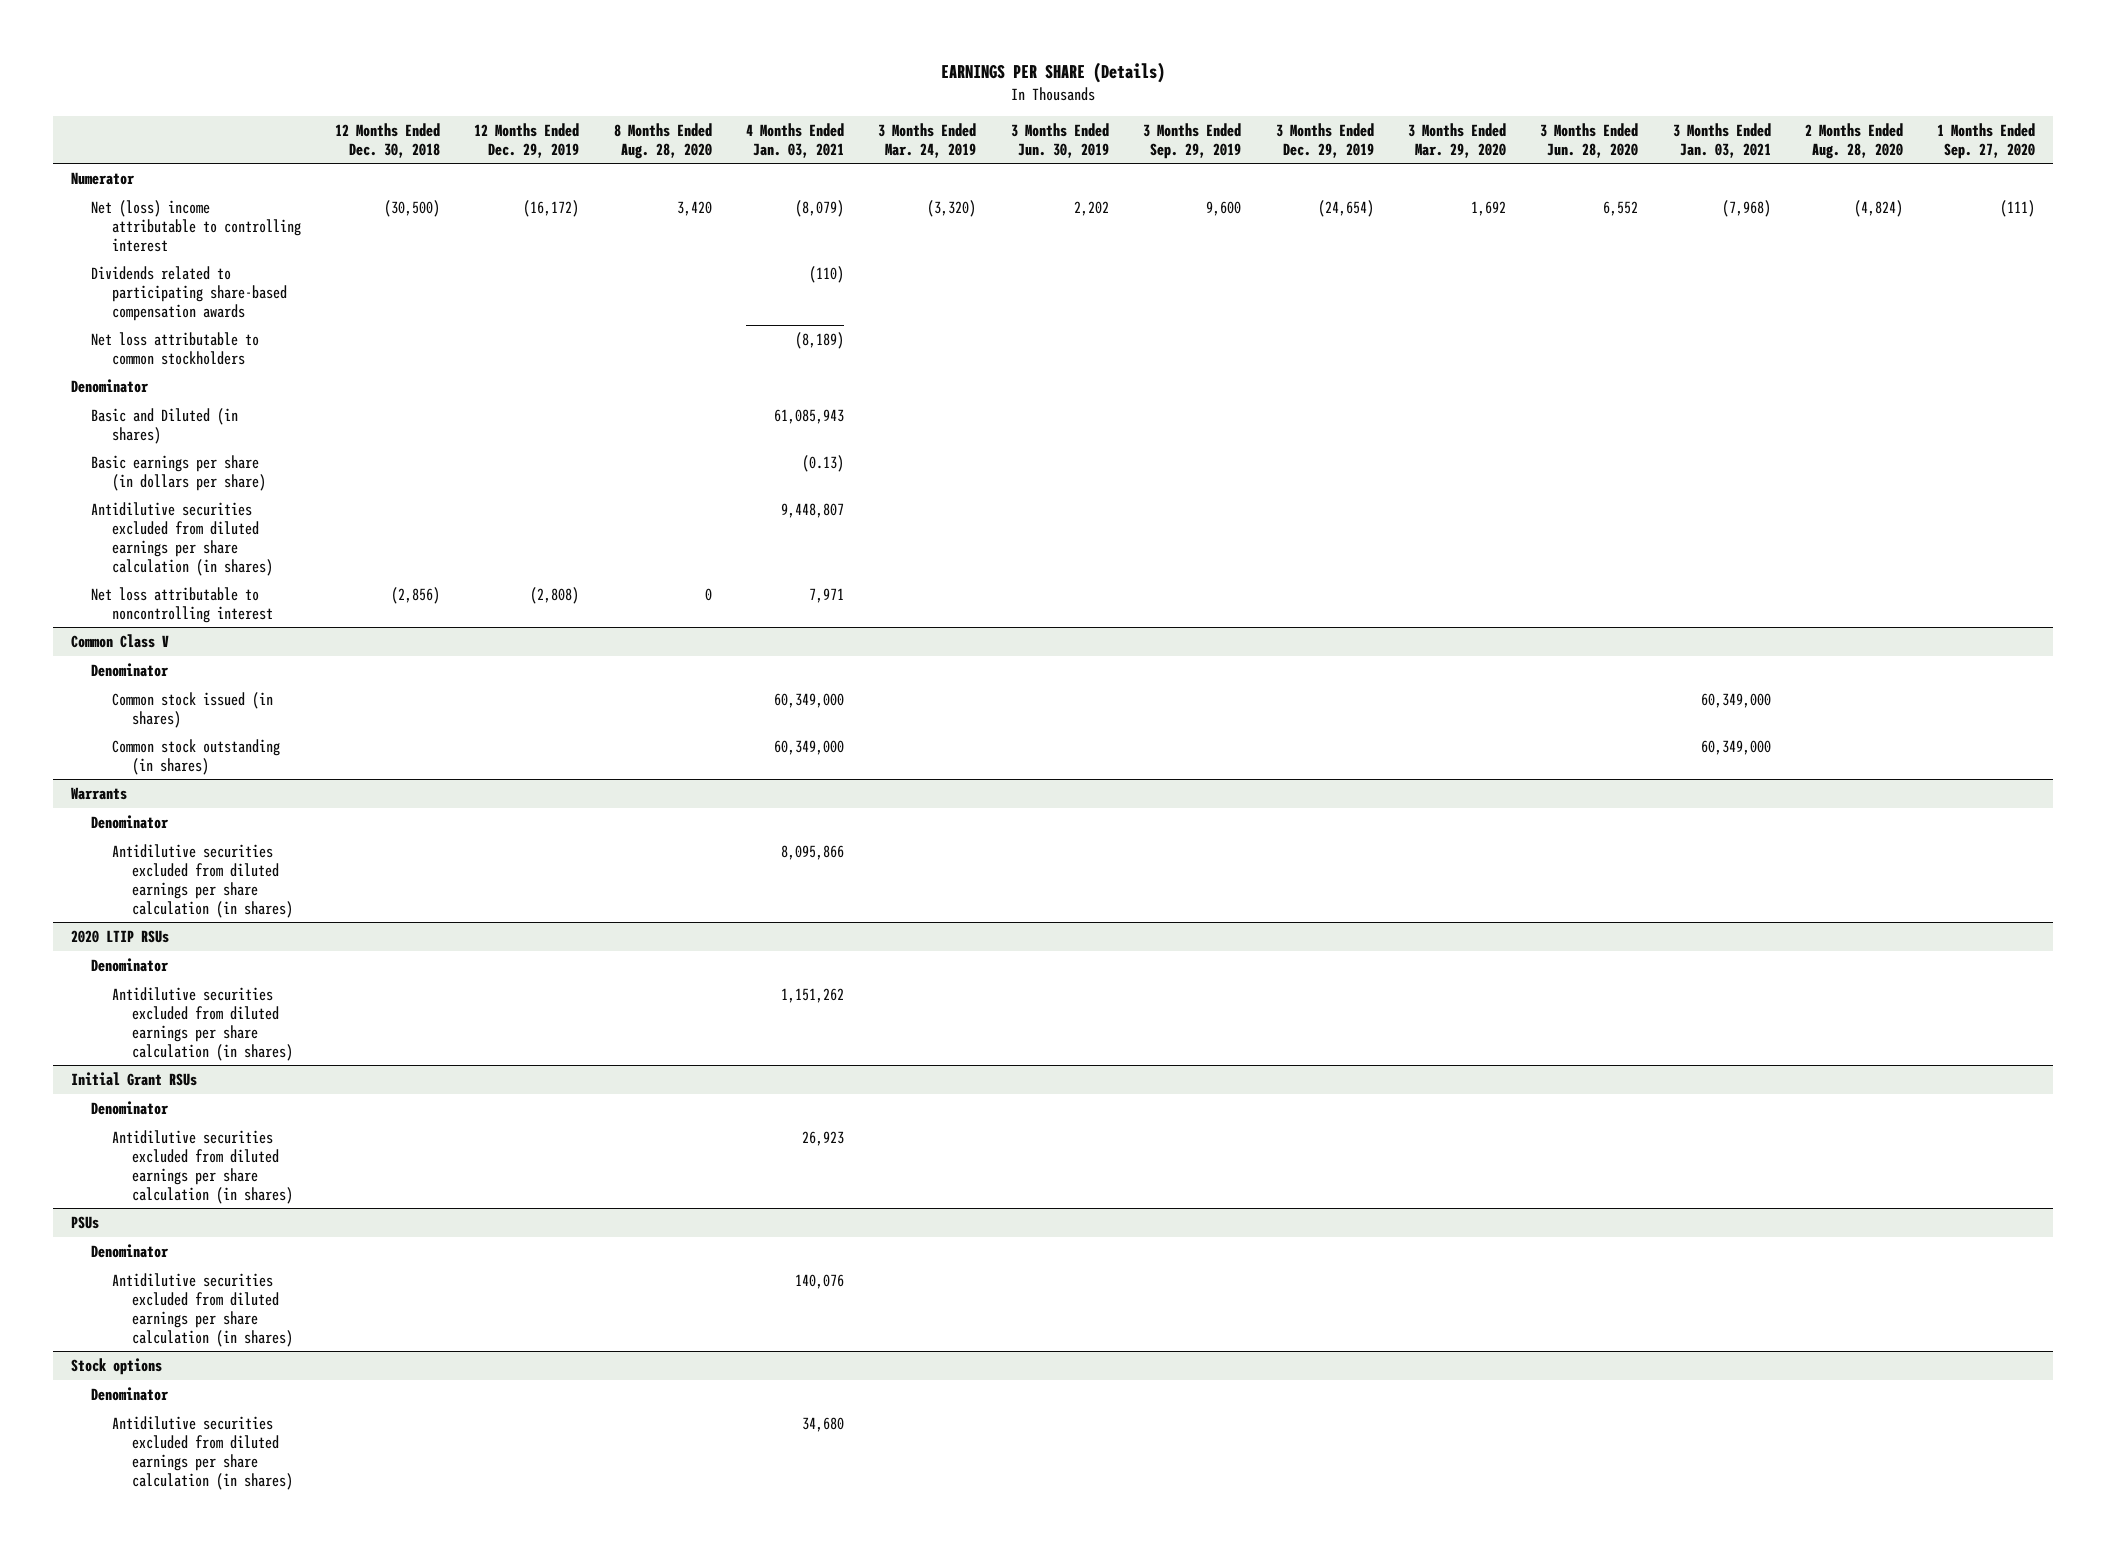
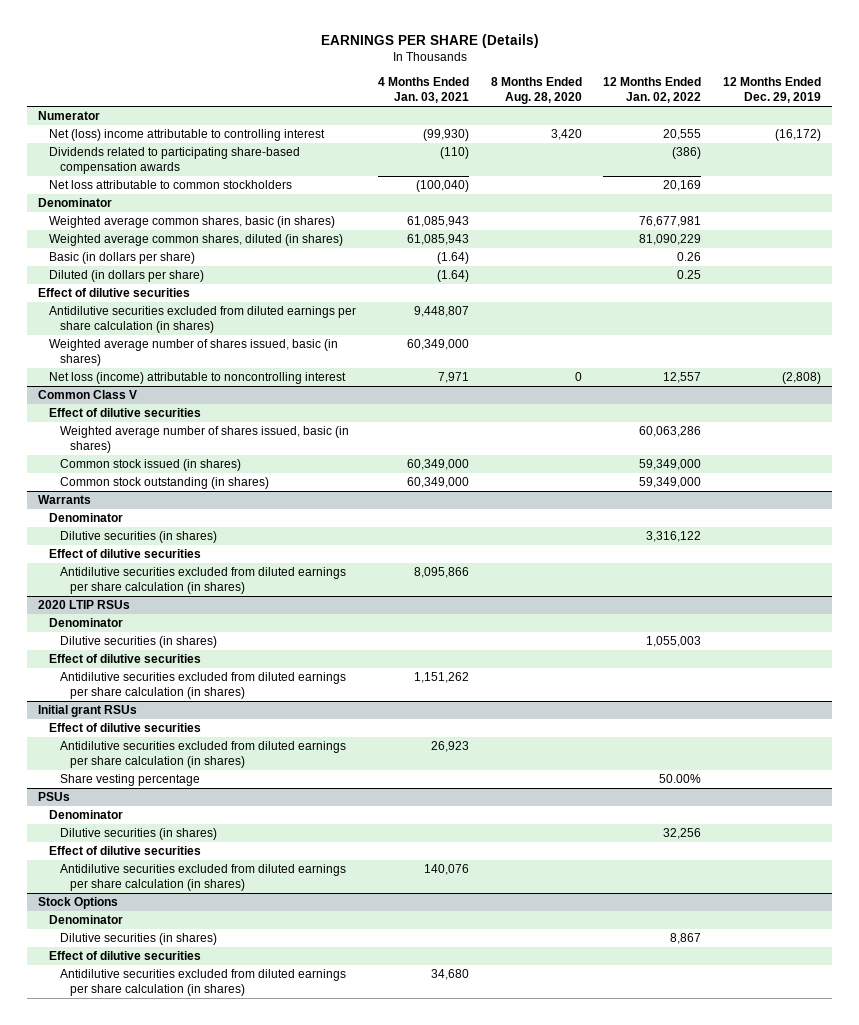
- | 12 Months Ended Dec. 30, 2018 | 12 Months Ended Dec. 29, 2019 | 8 Months Ended Aug. 28, 2020 | 4 Months Ended Jan. 03, 2021 | 3 Months Ended Mar. 24, 2019 | 3 Months Ended Jun. 30, 2019 | 3 Months Ended Sep. 29, 2019 | 3 Months Ended Dec. 29, 2019 | 3 Months Ended Mar. 29, 2020 | 3 Months Ended Jun. 28, 2020 | 3 Months Ended Jan. 03, 2021 | 2 Months Ended Aug. 28, 2020 | 1 Months Ended Sep. 27, 2020
+ | 4 Months Ended Jan. 03, 2021 | 8 Months Ended Aug. 28, 2020 | 12 Months Ended Jan. 02, 2022 | 12 Months Ended Dec. 29, 2019
- Net (loss) income attributable to controlling interest | (30,500) | (16,172) | 3,420 | (8,079) | (3,320) | 2,202 | 9,600 | (24,654) | 1,692 | 6,552 | (7,968) | (4,824) | (111)
+ Net (loss) income attributable to controlling interest | (99,930) | 3,420 | 20,555 | (16,172)
- Net loss attributable to common stockholders | | | | (8,189) | | | | | | | | |
+ Net loss attributable to common stockholders | (100,040) | | 20,169 |
- Basic and Diluted (in shares) | | | | 61,085,943 | | | | | | | | |
- Basic earnings per share (in dollars per share) | | | | (0.13) | | | | | | | | |
+ Weighted average common shares, basic (in shares) | 61,085,943 | | 76,677,981 |
+ Weighted average common shares, diluted (in shares) | 61,085,943 | | 81,090,229 |
+ Basic (in dollars per share) | (1.64) | | 0.26 |
+ Diluted (in dollars per share) | (1.64) | | 0.25 |
+ Effect of dilutive securities
- Net loss attributable to noncontrolling interest | (2,856) | (2,808) | 0 | 7,971 | | | | | | | | |
+ Weighted average number of shares issued, basic (in shares) | 60,349,000 | | |
+ Net loss (income) attributable to noncontrolling interest | 7,971 | 0 | 12,557 | (2,808)
@ Common Class V
- Denominator
+ Effect of dilutive securities
+ Weighted average number of shares issued, basic (in shares) | | | 60,063,286 |
@ Warrants
+ Dilutive securities (in shares) | | | 3,316,122 |
+ Effect of dilutive securities
@ 2020 LTIP RSUs
+ Dilutive securities (in shares) | | | 1,055,003 |
+ Effect of dilutive securities
- Initial Grant RSUs
- Denominator
+ Initial grant RSUs
+ Effect of dilutive securities
+ Share vesting percentage | | | 50.00% |
@ PSUs
+ Dilutive securities (in shares) | | | 32,256 |
+ Effect of dilutive securities
- Stock options
+ Stock Options
+ Dilutive securities (in shares) | | | 8,867 |
+ Effect of dilutive securities

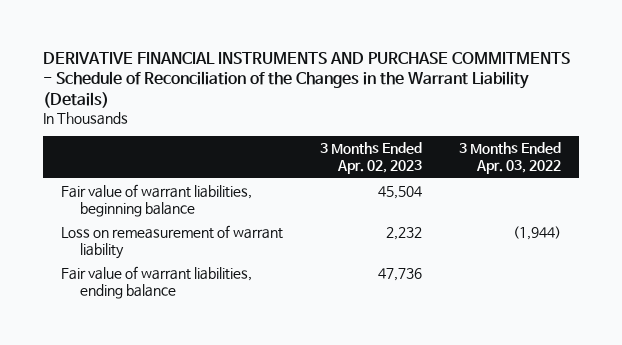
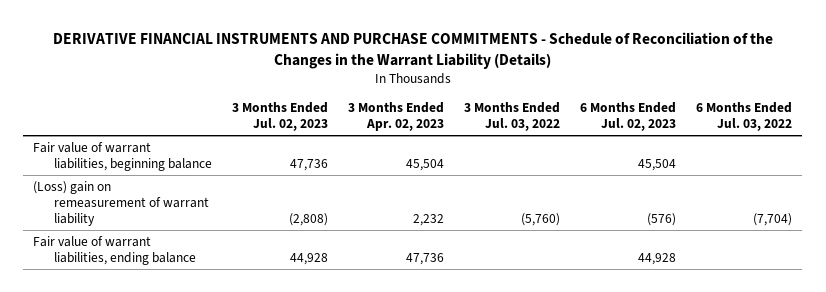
- | 3 Months Ended Apr. 02, 2023 | 3 Months Ended Apr. 03, 2022
+ | 3 Months Ended Jul. 02, 2023 | 3 Months Ended Apr. 02, 2023 | 3 Months Ended Jul. 03, 2022 | 6 Months Ended Jul. 02, 2023 | 6 Months Ended Jul. 03, 2022
- Loss on remeasurement of warrant liability | 2,232 | (1,944)
+ (Loss) gain on remeasurement of warrant liability | (2,808) | 2,232 | (5,760) | (576) | (7,704)

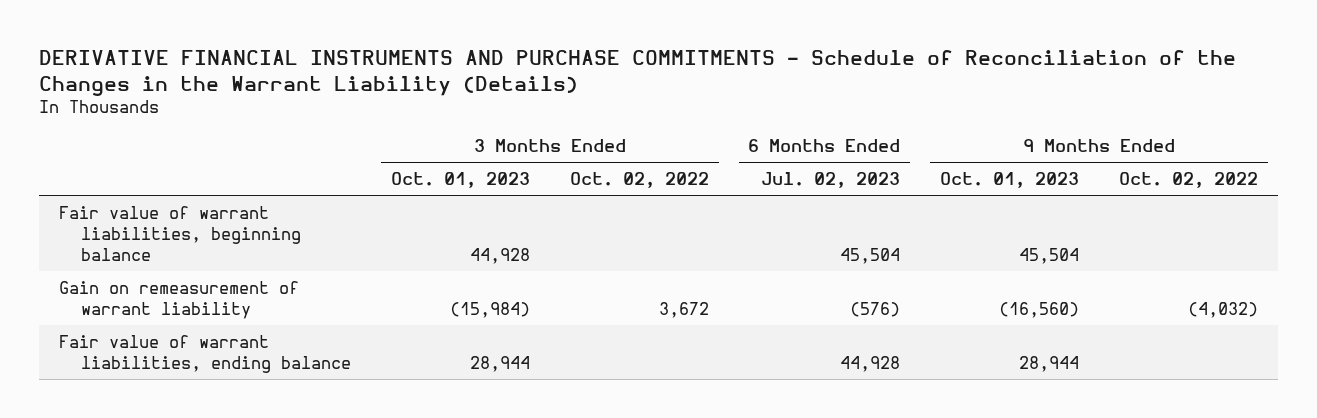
- | 3 Months Ended Jul. 02, 2023 | 3 Months Ended Apr. 02, 2023 | 3 Months Ended Jul. 03, 2022 | 6 Months Ended Jul. 02, 2023 | 6 Months Ended Jul. 03, 2022
+ | 3 Months Ended Oct. 01, 2023 | 3 Months Ended Oct. 02, 2022 | 6 Months Ended Jul. 02, 2023 | 9 Months Ended Oct. 01, 2023 | 9 Months Ended Oct. 02, 2022
- (Loss) gain on remeasurement of warrant liability | (2,808) | 2,232 | (5,760) | (576) | (7,704)
+ Gain on remeasurement of warrant liability | (15,984) | 3,672 | (576) | (16,560) | (4,032)

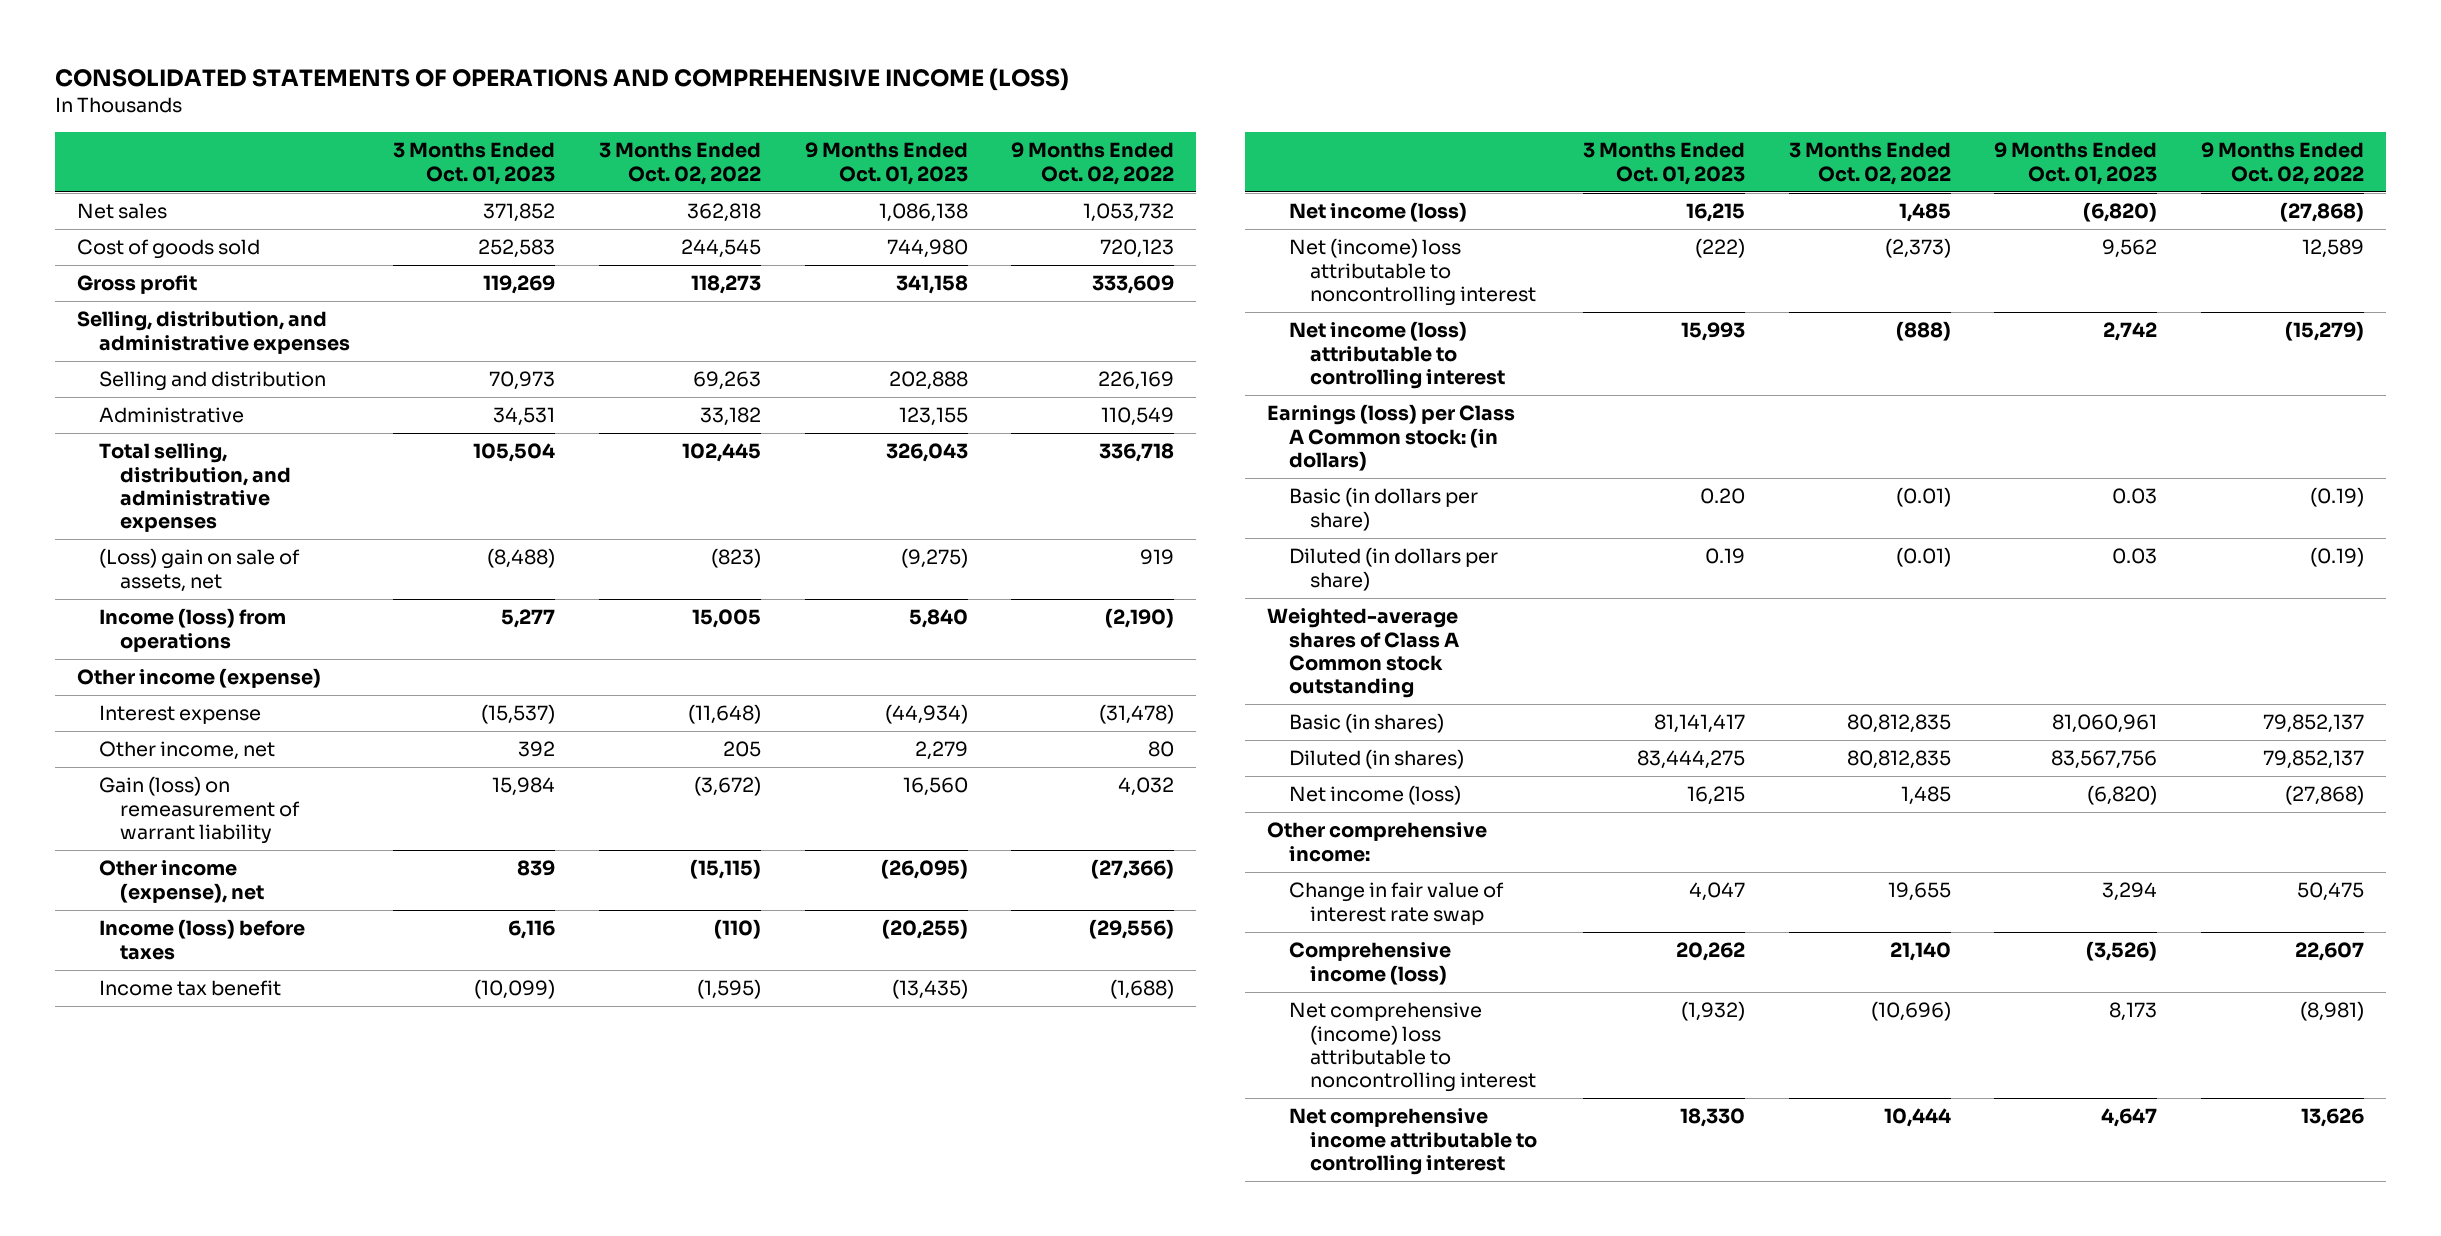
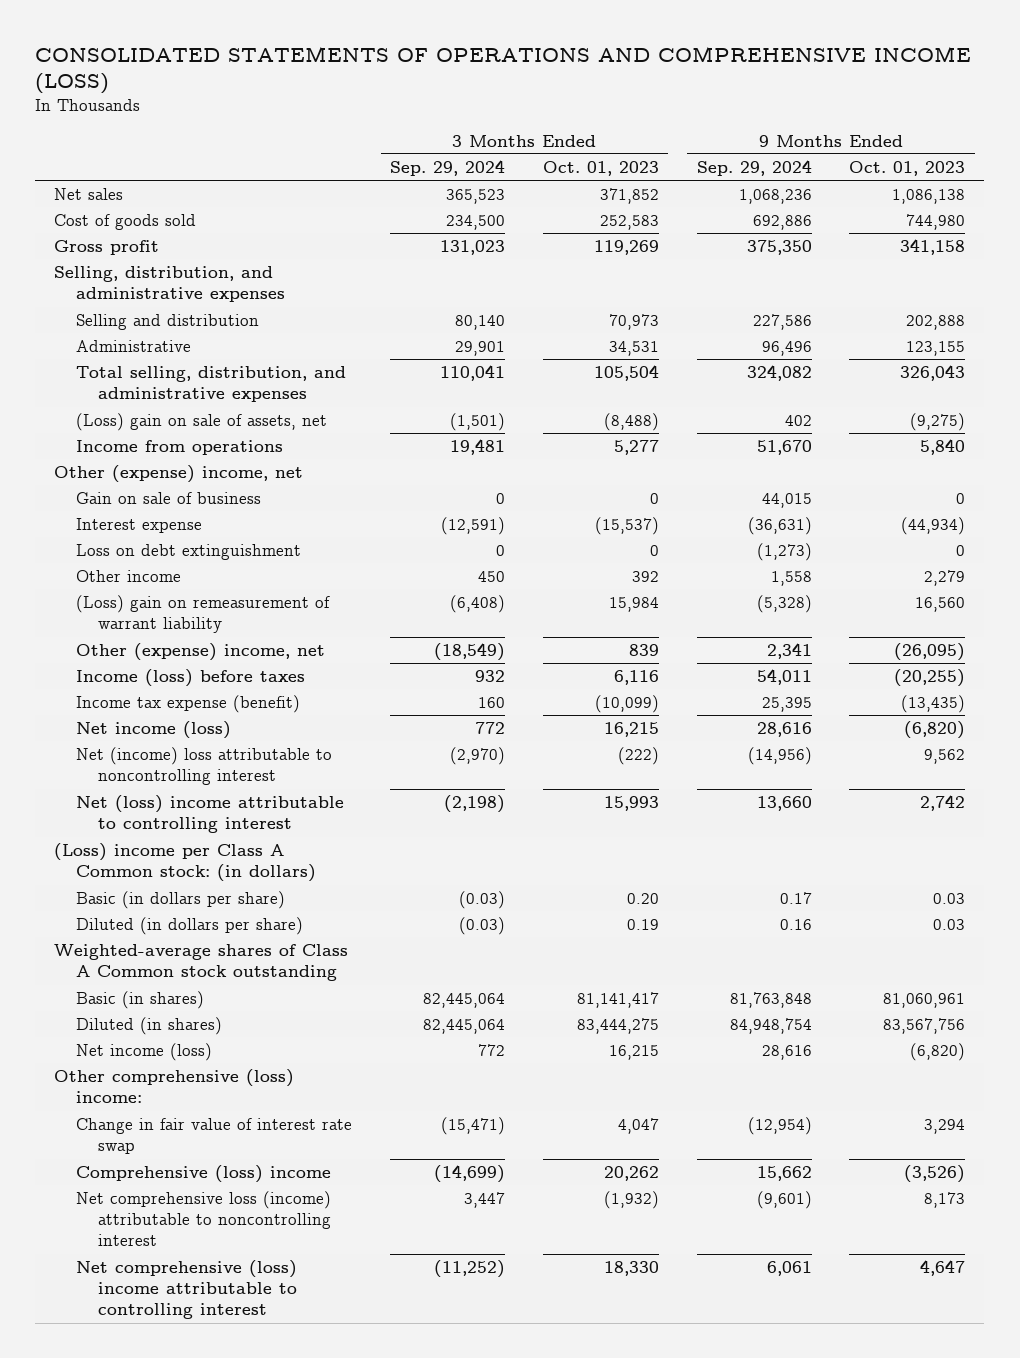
- | 3 Months Ended Oct. 01, 2023 | 3 Months Ended Oct. 02, 2022 | 9 Months Ended Oct. 01, 2023 | 9 Months Ended Oct. 02, 2022
+ | 3 Months Ended Sep. 29, 2024 | 3 Months Ended Oct. 01, 2023 | 9 Months Ended Sep. 29, 2024 | 9 Months Ended Oct. 01, 2023
- Income (loss) from operations | 5,277 | 15,005 | 5,840 | (2,190)
- Other income (expense)
+ Income from operations | 19,481 | 5,277 | 51,670 | 5,840
+ Other (expense) income, net
+ Gain on sale of business | 0 | 0 | 44,015 | 0
- Other income, net | 392 | 205 | 2,279 | 80
- Gain (loss) on remeasurement of warrant liability | 15,984 | (3,672) | 16,560 | 4,032
- Other income (expense), net | 839 | (15,115) | (26,095) | (27,366)
+ Loss on debt extinguishment | 0 | 0 | (1,273) | 0
+ Other income | 450 | 392 | 1,558 | 2,279
+ (Loss) gain on remeasurement of warrant liability | (6,408) | 15,984 | (5,328) | 16,560
+ Other (expense) income, net | (18,549) | 839 | 2,341 | (26,095)
- Income tax benefit | (10,099) | (1,595) | (13,435) | (1,688)
+ Income tax expense (benefit) | 160 | (10,099) | 25,395 | (13,435)
- Net income (loss) attributable to controlling interest | 15,993 | (888) | 2,742 | (15,279)
- Earnings (loss) per Class A Common stock: (in dollars)
+ Net (loss) income attributable to controlling interest | (2,198) | 15,993 | 13,660 | 2,742
+ (Loss) income per Class A Common stock: (in dollars)
- Other comprehensive income:
+ Other comprehensive (loss) income:
- Comprehensive income (loss) | 20,262 | 21,140 | (3,526) | 22,607
- Net comprehensive (income) loss attributable to noncontrolling interest | (1,932) | (10,696) | 8,173 | (8,981)
- Net comprehensive income attributable to controlling interest | 18,330 | 10,444 | 4,647 | 13,626
+ Comprehensive (loss) income | (14,699) | 20,262 | 15,662 | (3,526)
+ Net comprehensive loss (income) attributable to noncontrolling interest | 3,447 | (1,932) | (9,601) | 8,173
+ Net comprehensive (loss) income attributable to controlling interest | (11,252) | 18,330 | 6,061 | 4,647

